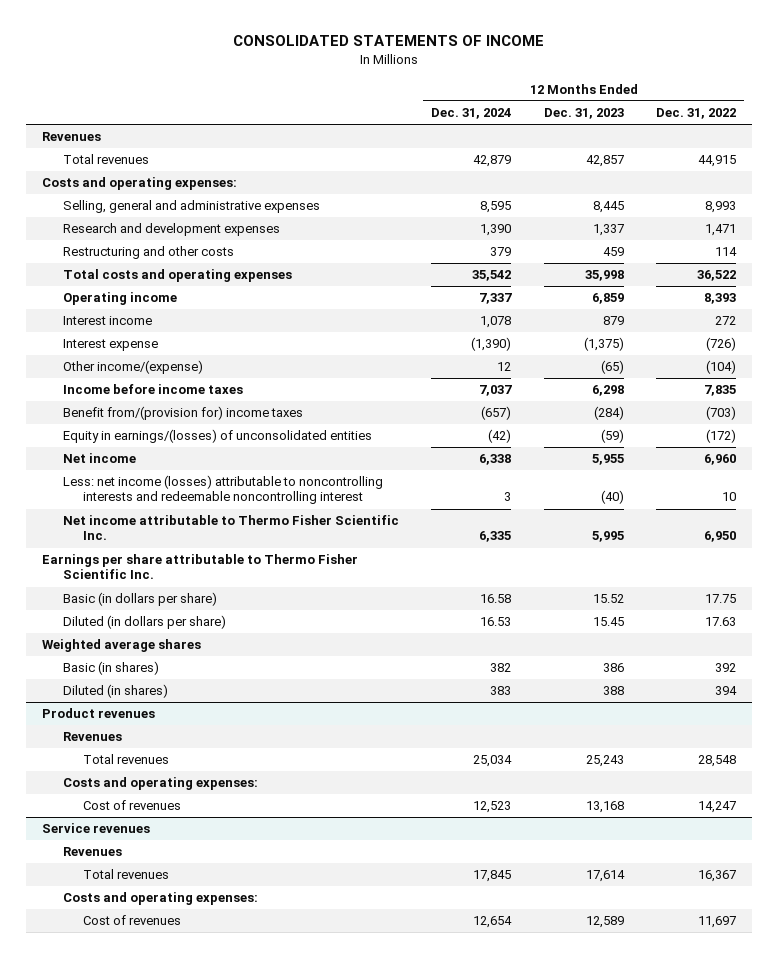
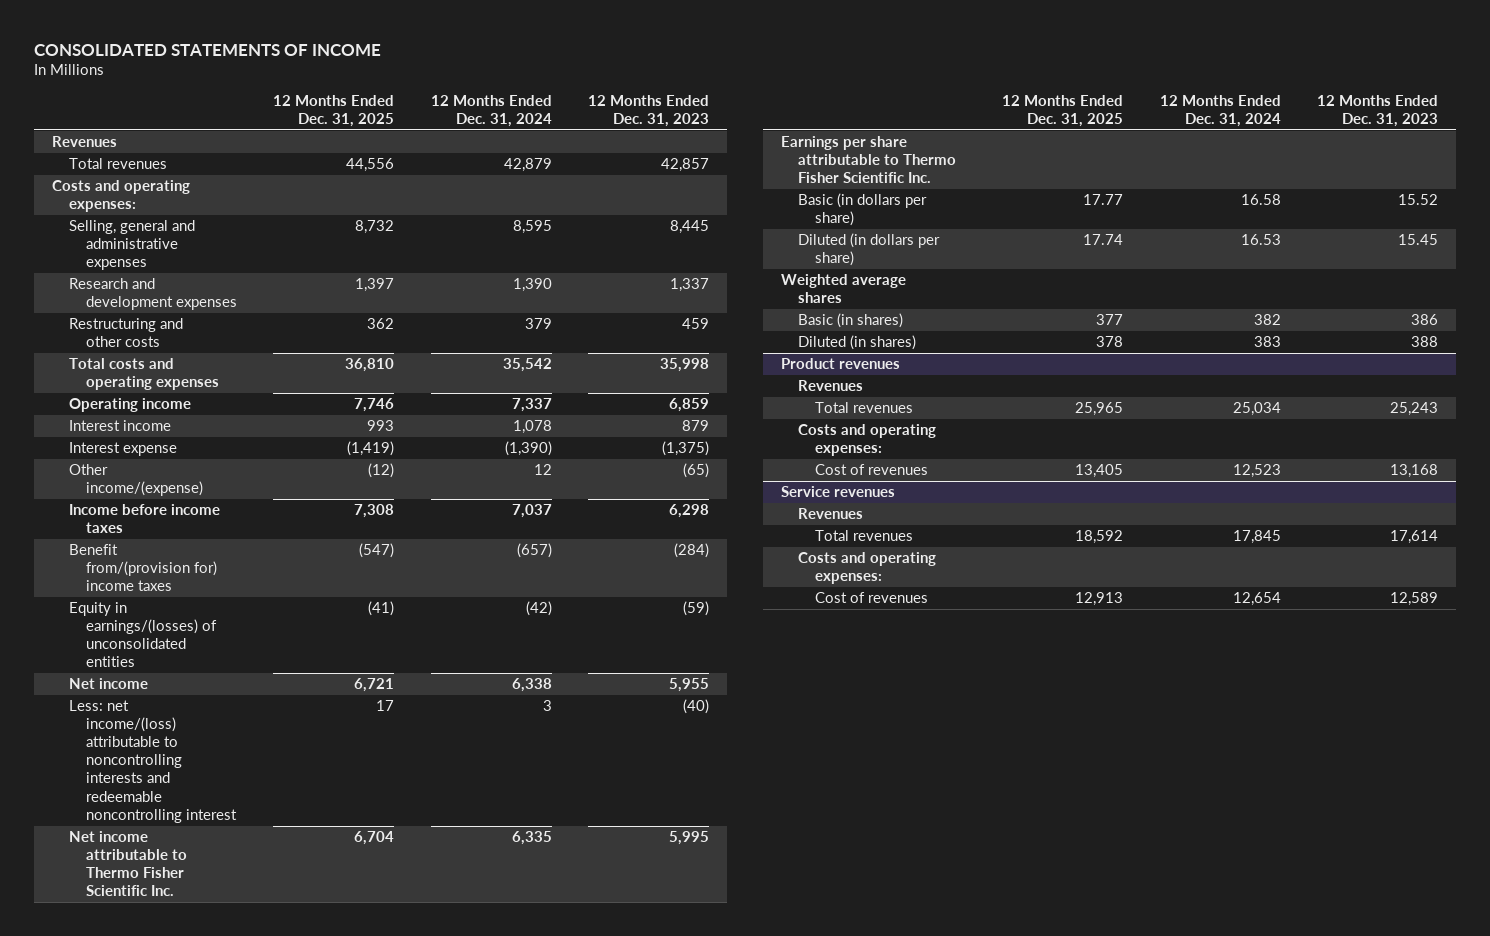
- | 12 Months Ended Dec. 31, 2024 | 12 Months Ended Dec. 31, 2023 | 12 Months Ended Dec. 31, 2022
+ | 12 Months Ended Dec. 31, 2025 | 12 Months Ended Dec. 31, 2024 | 12 Months Ended Dec. 31, 2023
- Less: net income (losses) attributable to noncontrolling interests and redeemable noncontrolling interest | 3 | (40) | 10
+ Less: net income/(loss) attributable to noncontrolling interests and redeemable noncontrolling interest | 17 | 3 | (40)

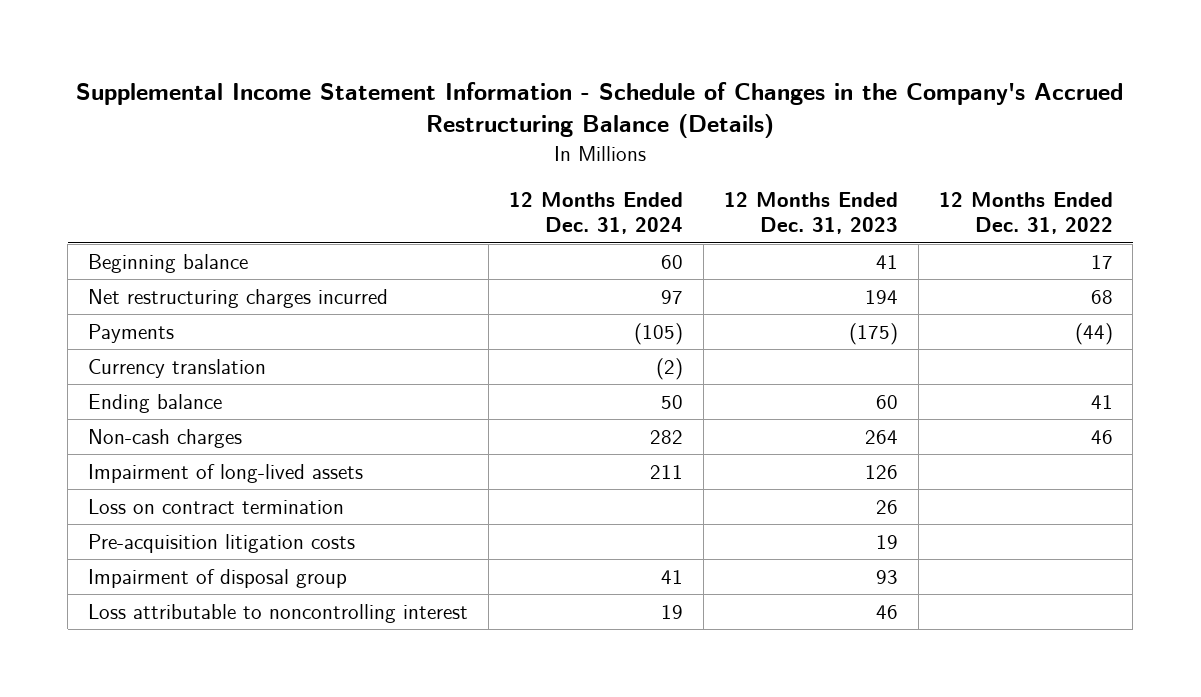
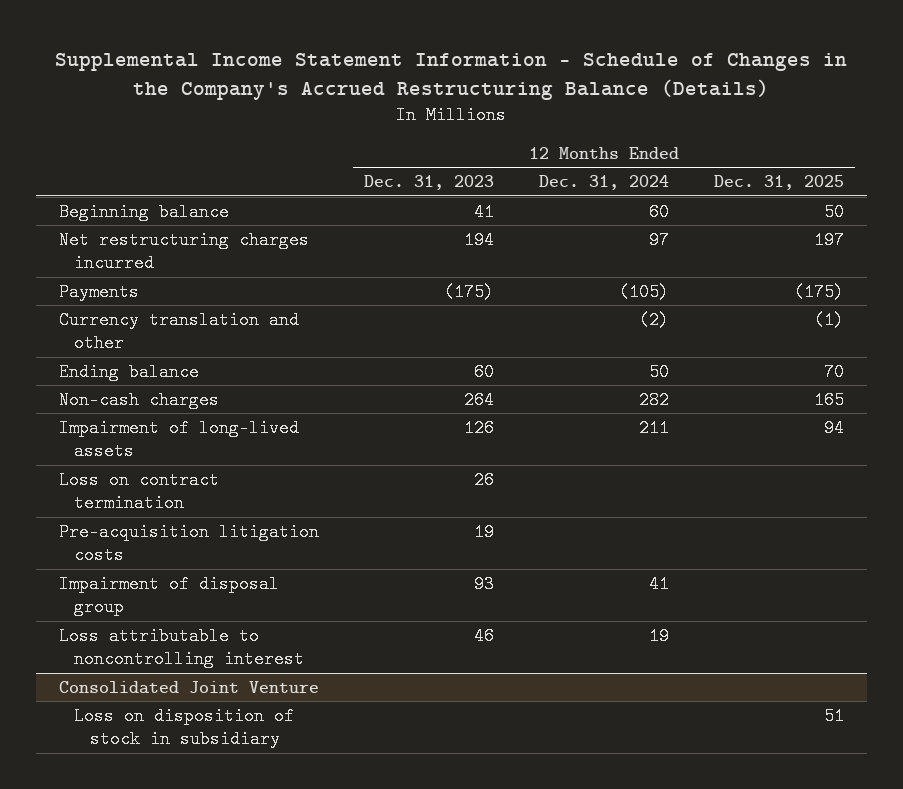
- | 12 Months Ended Dec. 31, 2024 | 12 Months Ended Dec. 31, 2023 | 12 Months Ended Dec. 31, 2022
+ | 12 Months Ended Dec. 31, 2023 | 12 Months Ended Dec. 31, 2024 | 12 Months Ended Dec. 31, 2025
- Currency translation | (2) | |
+ Currency translation and other | | (2) | (1)
+ Consolidated Joint Venture
+ Loss on disposition of stock in subsidiary | | | 51

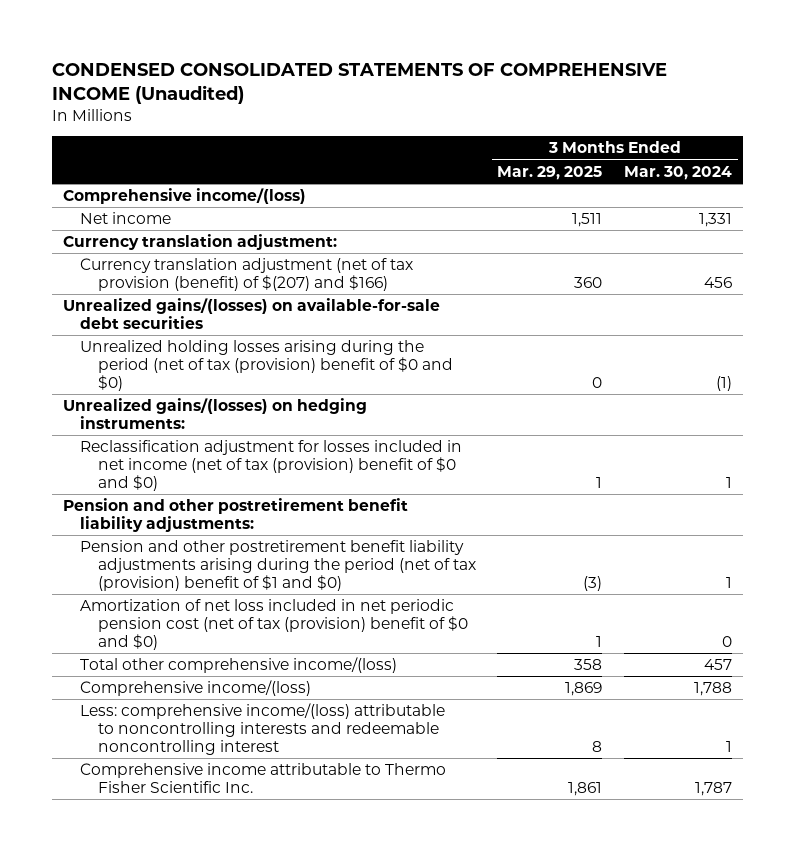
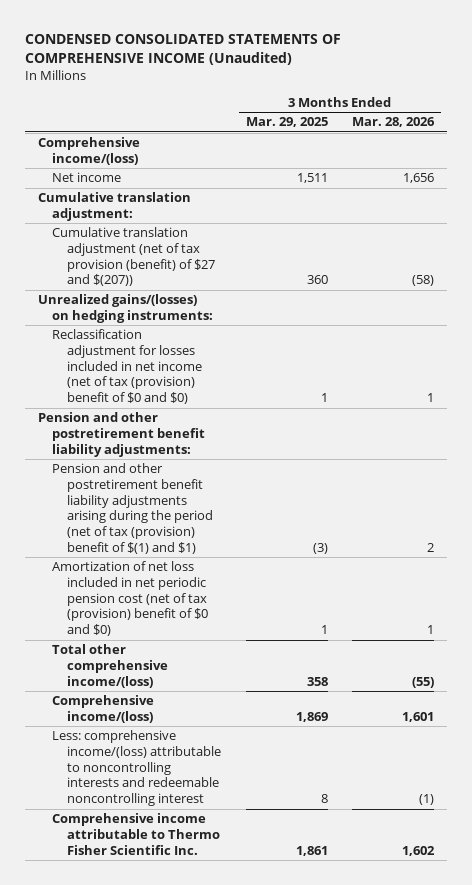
- | 3 Months Ended Mar. 29, 2025 | 3 Months Ended Mar. 30, 2024
+ | 3 Months Ended Mar. 29, 2025 | 3 Months Ended Mar. 28, 2026
- Currency translation adjustment:
- Currency translation adjustment (net of tax provision (benefit) of $(207) and $166) | 360 | 456
- Unrealized gains/(losses) on available-for-sale debt securities
- Unrealized holding losses arising during the period (net of tax (provision) benefit of $0 and $0) | 0 | (1)
+ Cumulative translation adjustment:
+ Cumulative translation adjustment (net of tax provision (benefit) of $27 and $(207)) | 360 | (58)
- Pension and other postretirement benefit liability adjustments arising during the period (net of tax (provision) benefit of $1 and $0) | (3) | 1
+ Pension and other postretirement benefit liability adjustments arising during the period (net of tax (provision) benefit of $(1) and $1) | (3) | 2

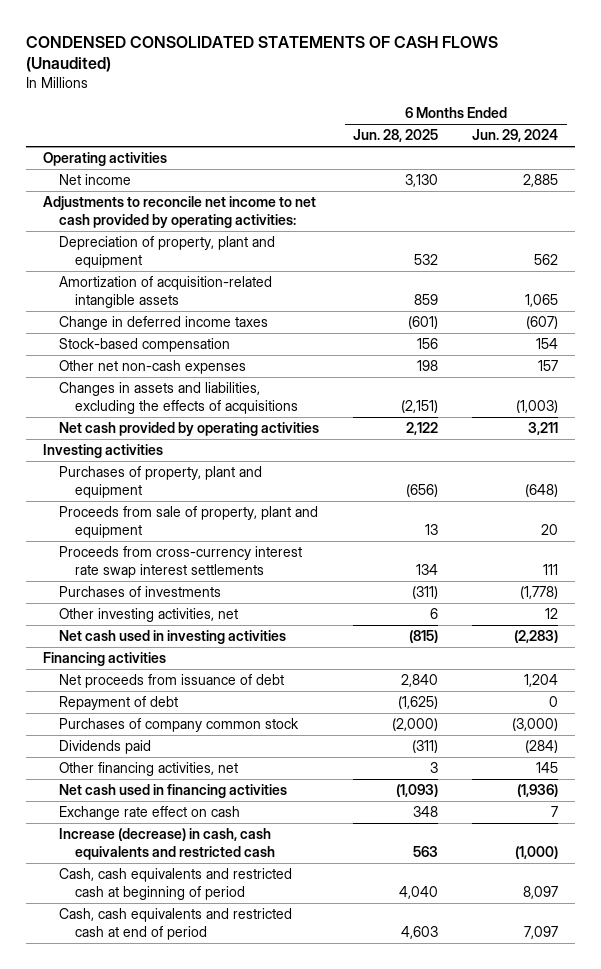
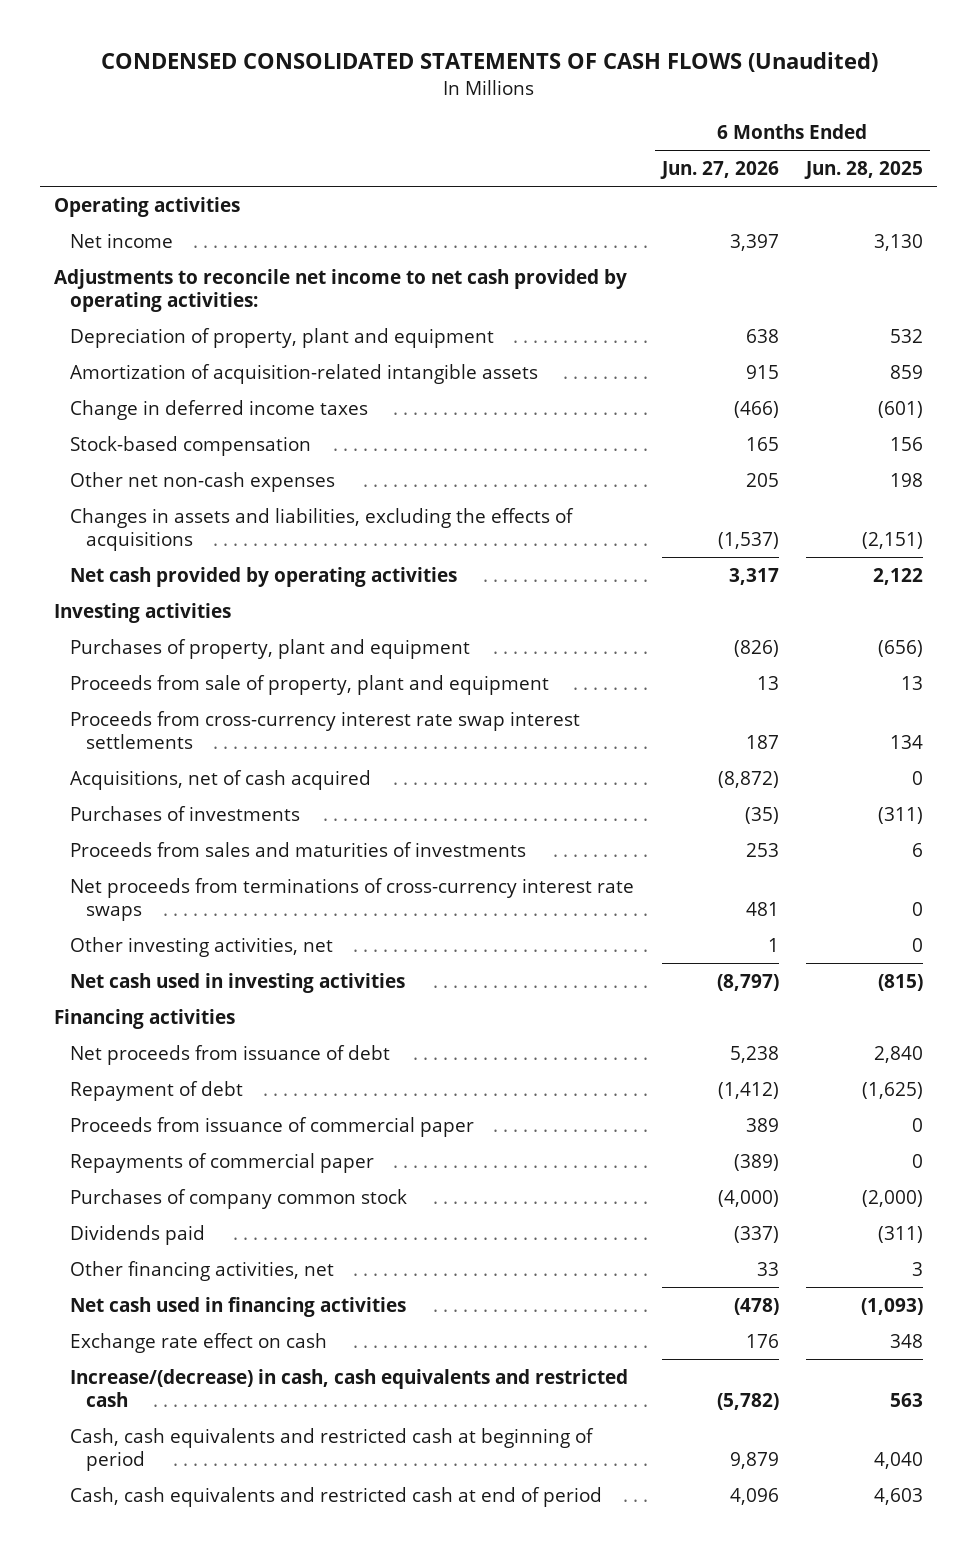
- | 6 Months Ended Jun. 28, 2025 | 6 Months Ended Jun. 29, 2024
+ | 6 Months Ended Jun. 27, 2026 | 6 Months Ended Jun. 28, 2025
+ Acquisitions, net of cash acquired | (8,872) | 0
- Other investing activities, net | 6 | 12
+ Proceeds from sales and maturities of investments | 253 | 6
+ Net proceeds from terminations of cross-currency interest rate swaps | 481 | 0
+ Other investing activities, net | 1 | 0
+ Proceeds from issuance of commercial paper | 389 | 0
+ Repayments of commercial paper | (389) | 0
- Increase (decrease) in cash, cash equivalents and restricted cash | 563 | (1,000)
+ Increase/(decrease) in cash, cash equivalents and restricted cash | (5,782) | 563

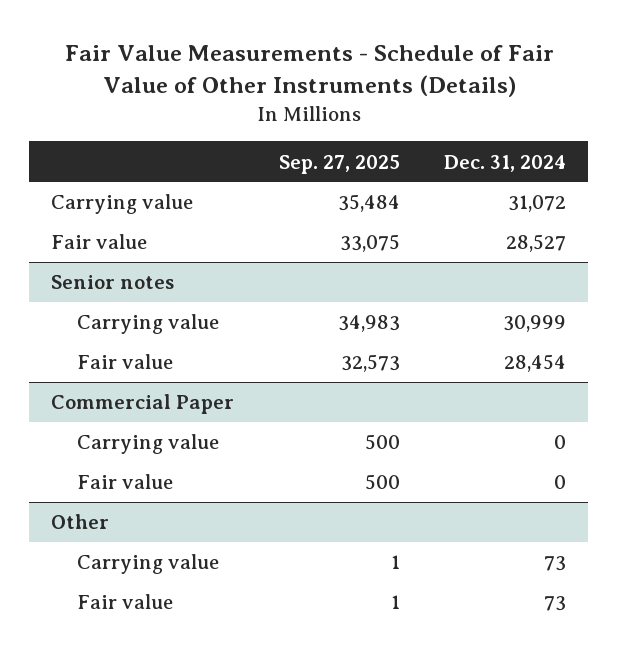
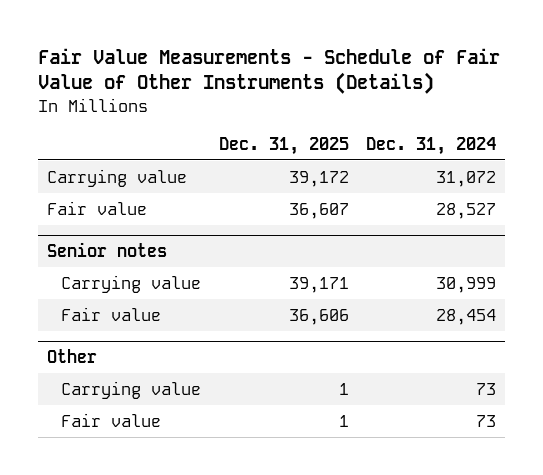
- | Sep. 27, 2025 | Dec. 31, 2024
+ | Dec. 31, 2025 | Dec. 31, 2024
- Commercial Paper
- Carrying value | 500 | 0
- Fair value | 500 | 0

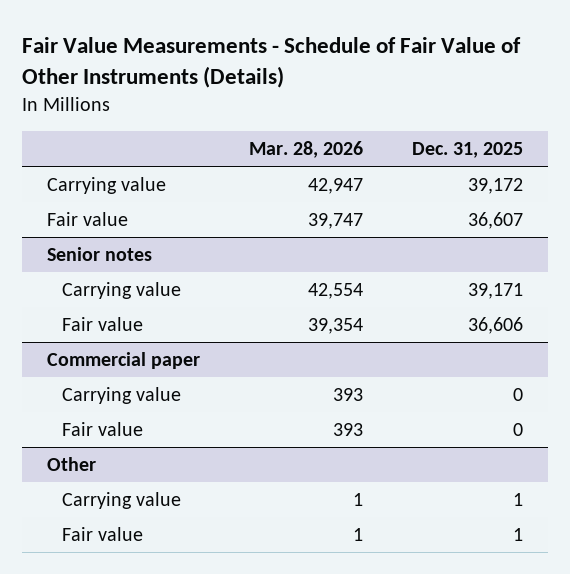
- | Dec. 31, 2025 | Dec. 31, 2024
+ | Mar. 28, 2026 | Dec. 31, 2025
+ Commercial paper
+ Carrying value | 393 | 0
+ Fair value | 393 | 0

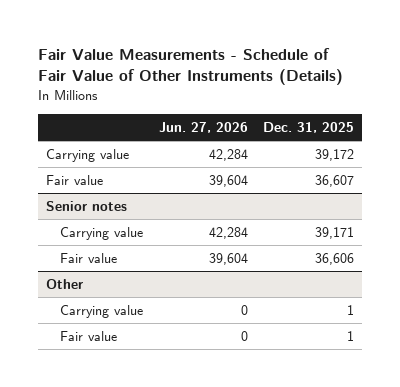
- | Mar. 28, 2026 | Dec. 31, 2025
+ | Jun. 27, 2026 | Dec. 31, 2025
- Commercial paper
- Carrying value | 393 | 0
- Fair value | 393 | 0

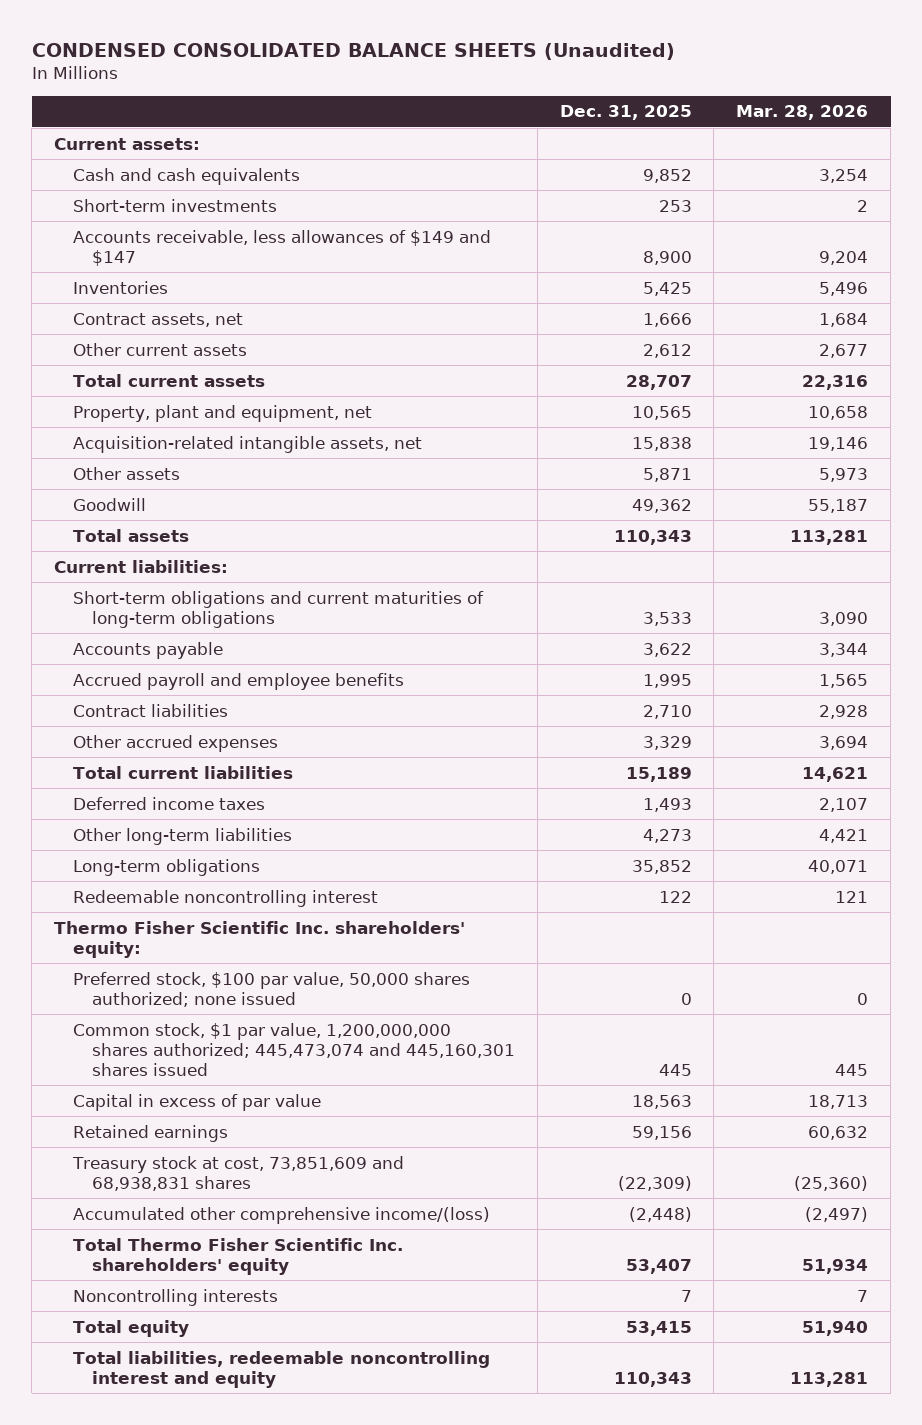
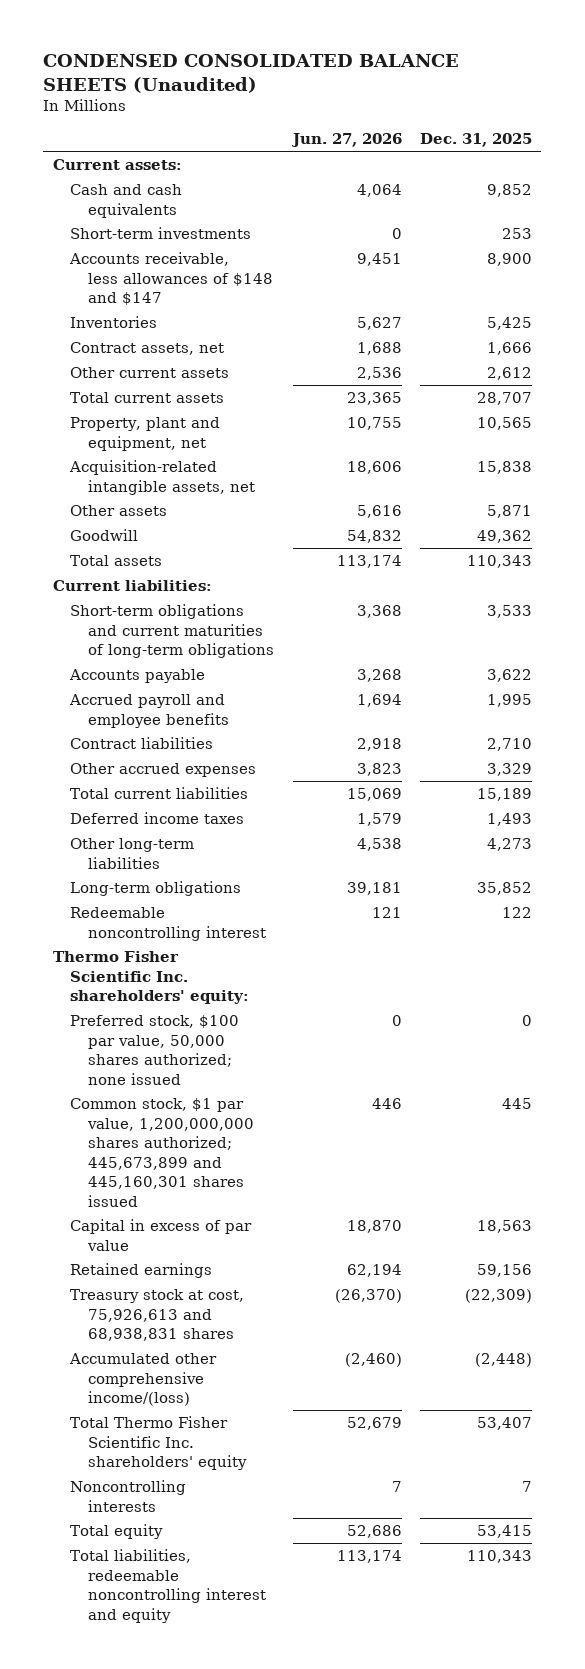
- | Dec. 31, 2025 | Mar. 28, 2026
+ | Jun. 27, 2026 | Dec. 31, 2025
- Accounts receivable, less allowances of $149 and $147 | 8,900 | 9,204
+ Accounts receivable, less allowances of $148 and $147 | 9,451 | 8,900
- Common stock, $1 par value, 1,200,000,000 shares authorized; 445,473,074 and 445,160,301 shares issued | 445 | 445
+ Common stock, $1 par value, 1,200,000,000 shares authorized; 445,673,899 and 445,160,301 shares issued | 446 | 445
- Treasury stock at cost, 73,851,609 and 68,938,831 shares | (22,309) | (25,360)
+ Treasury stock at cost, 75,926,613 and 68,938,831 shares | (26,370) | (22,309)

